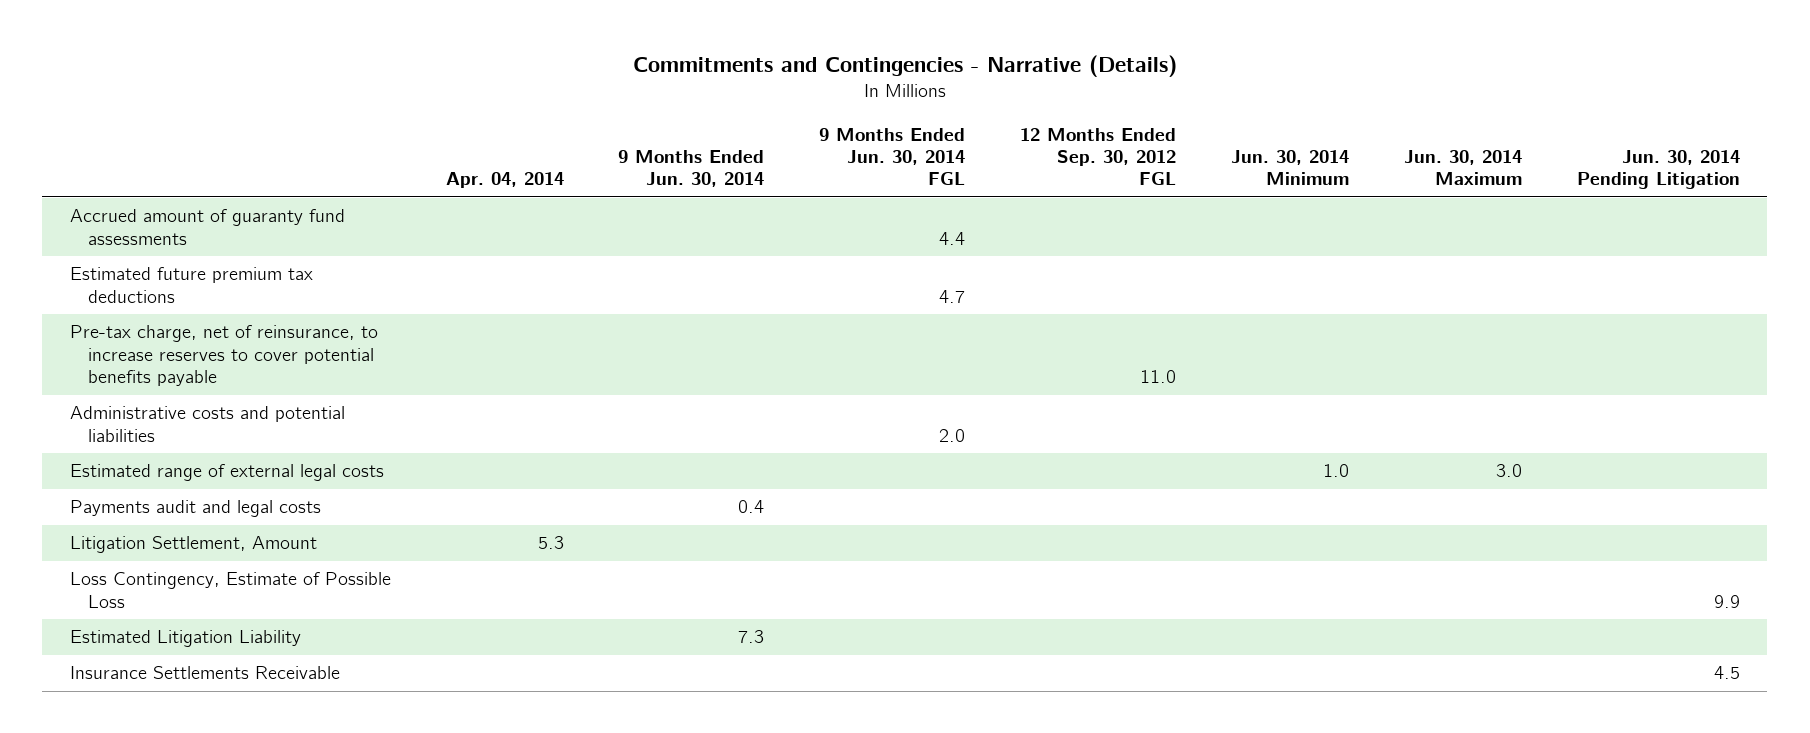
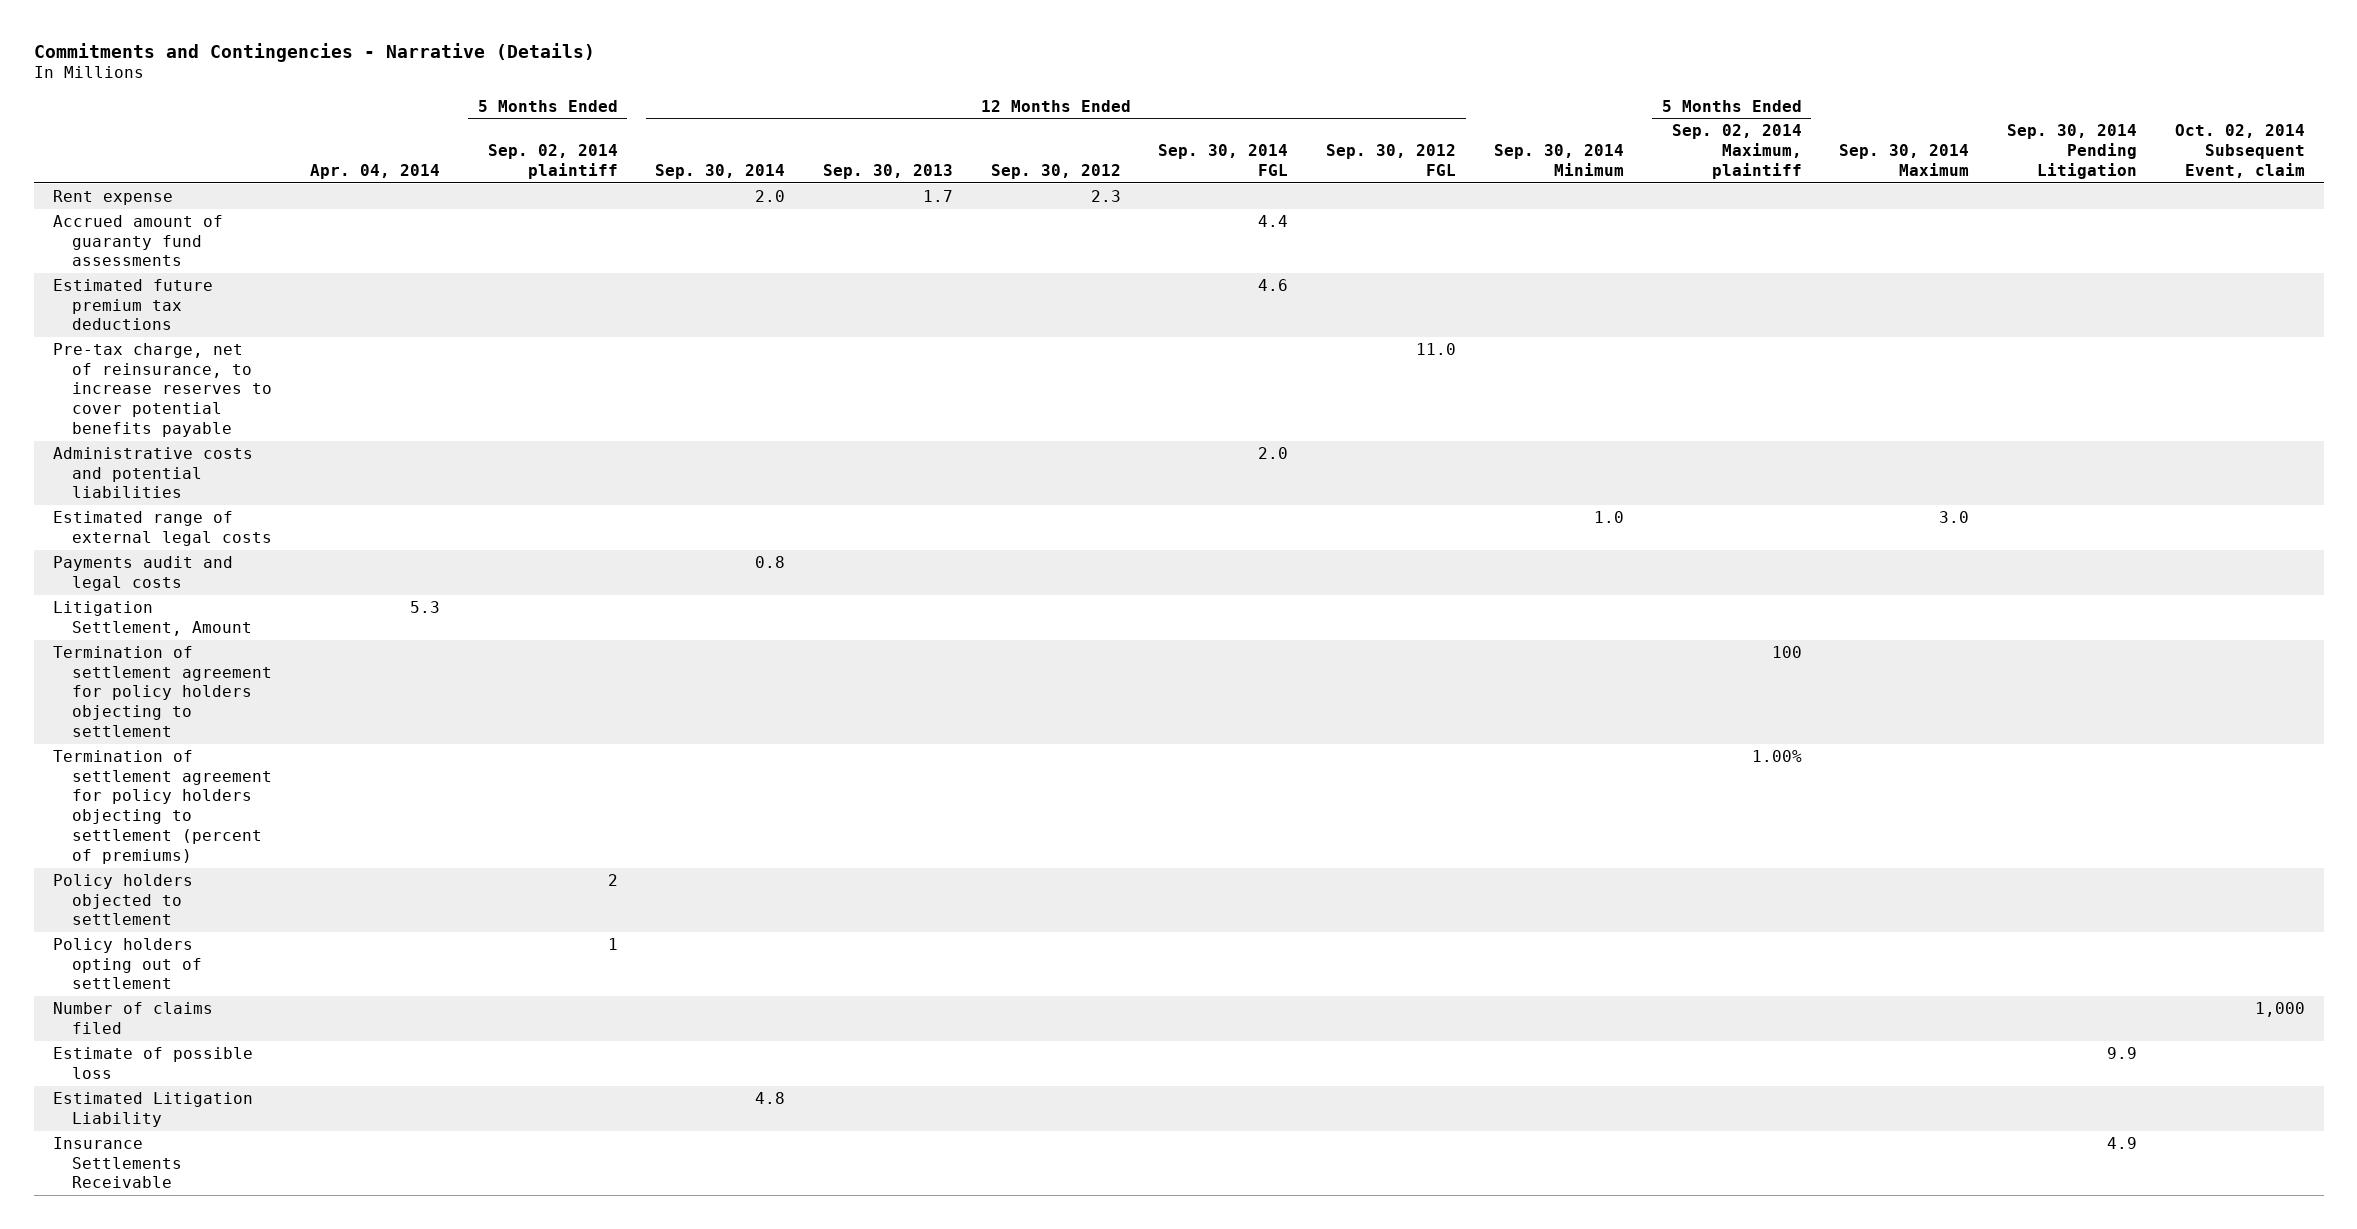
- | Apr. 04, 2014 | 9 Months Ended Jun. 30, 2014 | 9 Months Ended Jun. 30, 2014 FGL | 12 Months Ended Sep. 30, 2012 FGL | Jun. 30, 2014 Minimum | Jun. 30, 2014 Maximum | Jun. 30, 2014 Pending Litigation
+ | Apr. 04, 2014 | 5 Months Ended Sep. 02, 2014 plaintiff | 12 Months Ended Sep. 30, 2014 | 12 Months Ended Sep. 30, 2013 | 12 Months Ended Sep. 30, 2012 | 12 Months Ended Sep. 30, 2014 FGL | 12 Months Ended Sep. 30, 2012 FGL | Sep. 30, 2014 Minimum | 5 Months Ended Sep. 02, 2014 Maximum, plaintiff | Sep. 30, 2014 Maximum | Sep. 30, 2014 Pending Litigation | Oct. 02, 2014 Subsequent Event, claim
+ Rent expense | | | 2.0 | 1.7 | 2.3 | | | | | | |
- Loss Contingency, Estimate of Possible Loss | | | | | | | 9.9
+ Termination of settlement agreement for policy holders objecting to settlement | | | | | | | | | 100 | | |
+ Termination of settlement agreement for policy holders objecting to settlement (percent of premiums) | | | | | | | | | 1.00% | | |
+ Policy holders objected to settlement | | 2 | | | | | | | | | |
+ Policy holders opting out of settlement | | 1 | | | | | | | | | |
+ Number of claims filed | | | | | | | | | | | | 1,000
+ Estimate of possible loss | | | | | | | | | | | 9.9 |

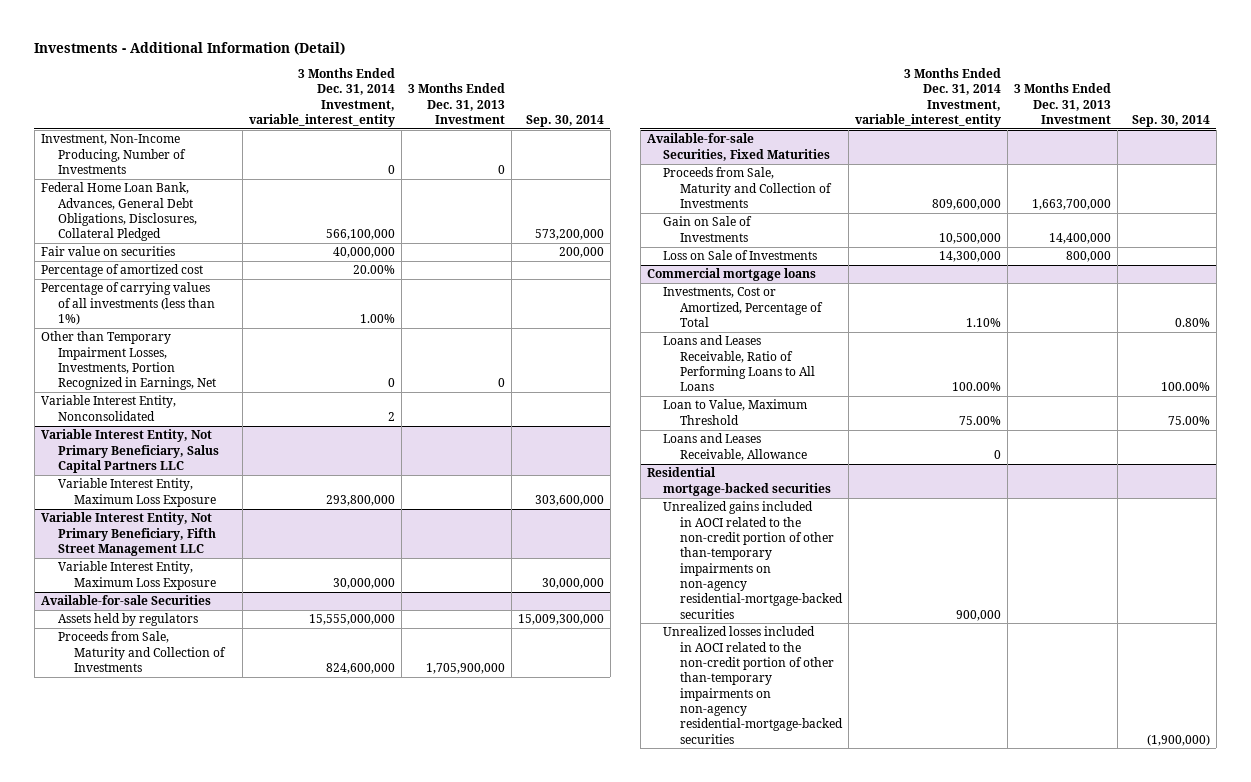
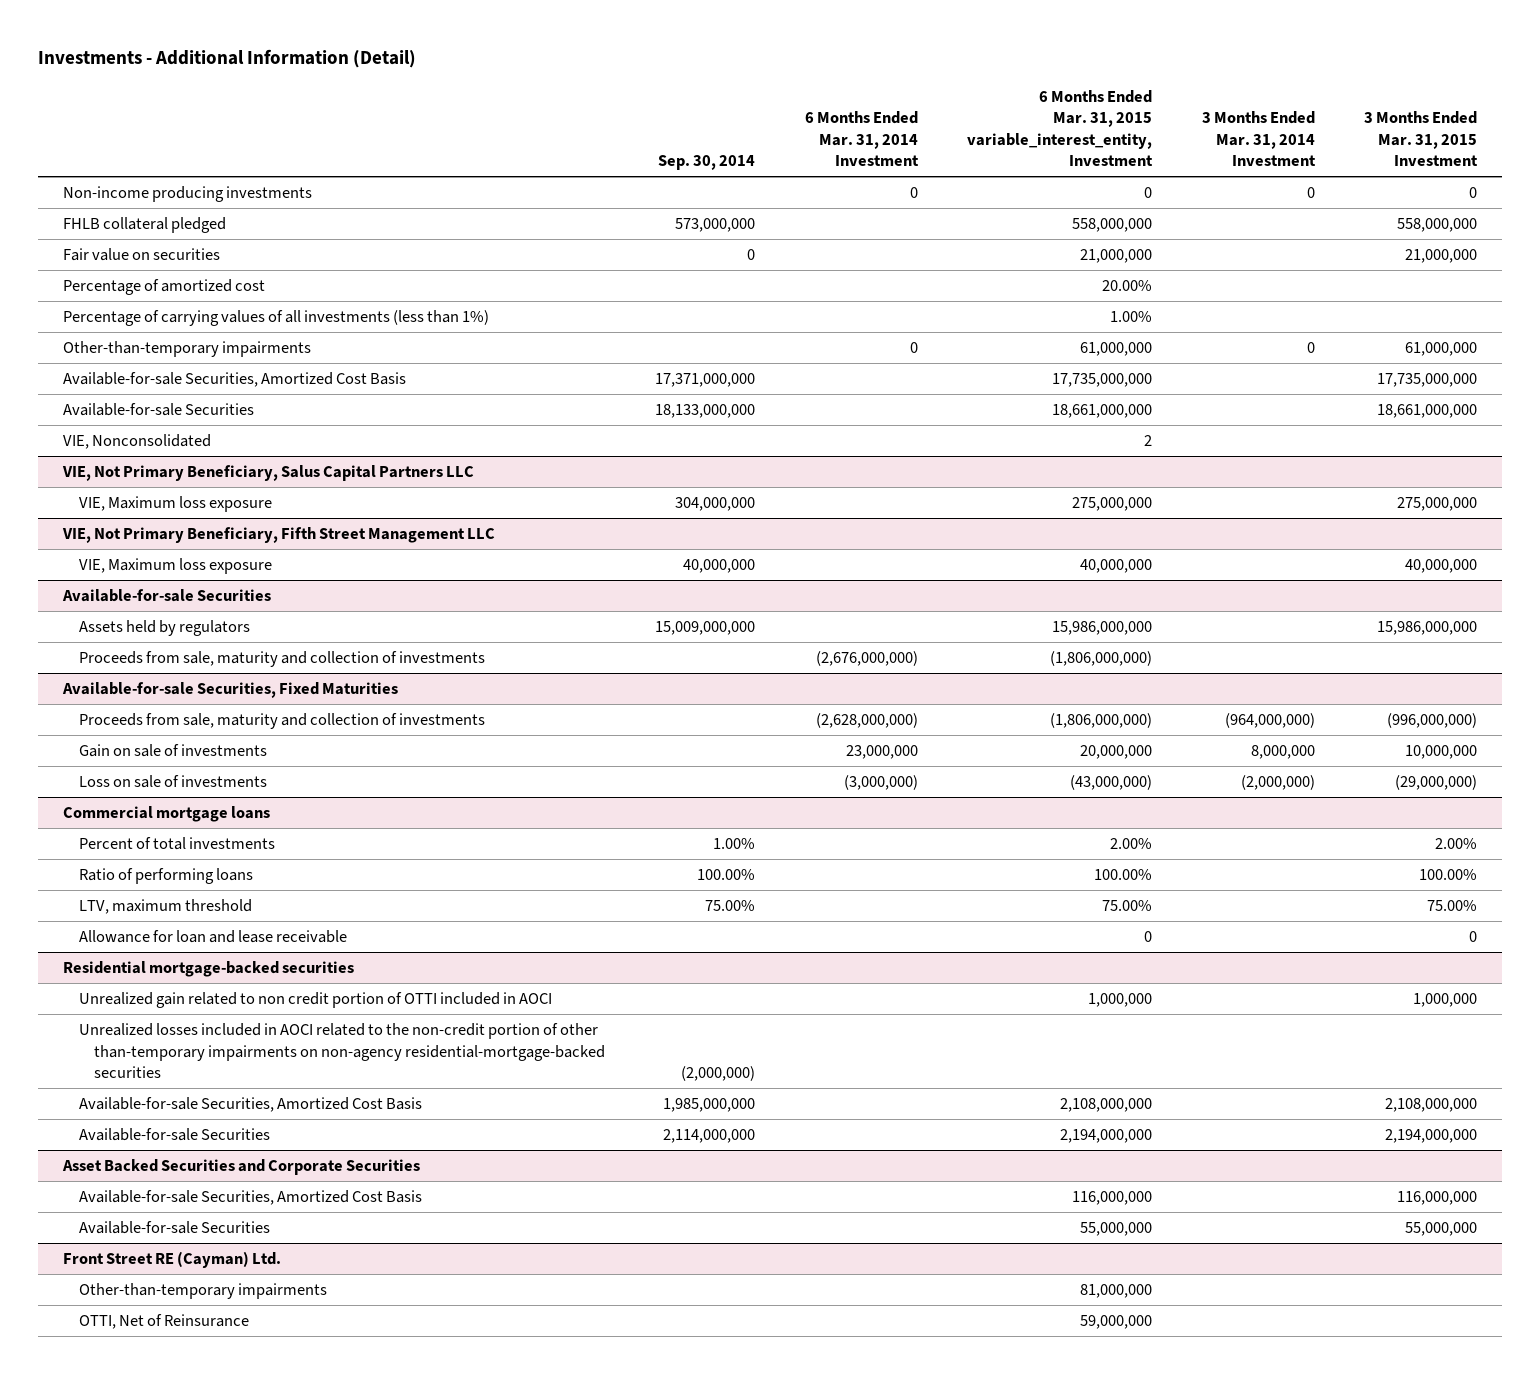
- | 3 Months Ended Dec. 31, 2014 Investment, variable_interest_entity | 3 Months Ended Dec. 31, 2013 Investment | Sep. 30, 2014
+ | Sep. 30, 2014 | 6 Months Ended Mar. 31, 2014 Investment | 6 Months Ended Mar. 31, 2015 variable_interest_entity, Investment | 3 Months Ended Mar. 31, 2014 Investment | 3 Months Ended Mar. 31, 2015 Investment
- Investment, Non-Income Producing, Number of Investments | 0 | 0 |
- Federal Home Loan Bank, Advances, General Debt Obligations, Disclosures, Collateral Pledged | 566,100,000 | | 573,200,000
- Fair value on securities | 40,000,000 | | 200,000
+ Non-income producing investments | | 0 | 0 | 0 | 0
+ FHLB collateral pledged | 573,000,000 | | 558,000,000 | | 558,000,000
+ Fair value on securities | 0 | | 21,000,000 | | 21,000,000
- Other than Temporary Impairment Losses, Investments, Portion Recognized in Earnings, Net | 0 | 0 |
- Variable Interest Entity, Nonconsolidated | 2 | |
- Variable Interest Entity, Not Primary Beneficiary, Salus Capital Partners LLC
- Variable Interest Entity, Maximum Loss Exposure | 293,800,000 | | 303,600,000
- Variable Interest Entity, Not Primary Beneficiary, Fifth Street Management LLC
- Variable Interest Entity, Maximum Loss Exposure | 30,000,000 | | 30,000,000
+ Other-than-temporary impairments | | 0 | 61,000,000 | 0 | 61,000,000
+ Available-for-sale Securities, Amortized Cost Basis | 17,371,000,000 | | 17,735,000,000 | | 17,735,000,000
+ Available-for-sale Securities | 18,133,000,000 | | 18,661,000,000 | | 18,661,000,000
+ VIE, Nonconsolidated | | | 2 | |
+ VIE, Not Primary Beneficiary, Salus Capital Partners LLC
+ VIE, Maximum loss exposure | 304,000,000 | | 275,000,000 | | 275,000,000
+ VIE, Not Primary Beneficiary, Fifth Street Management LLC
+ VIE, Maximum loss exposure | 40,000,000 | | 40,000,000 | | 40,000,000
@ Available-for-sale Securities
- Assets held by regulators | 15,555,000,000 | | 15,009,300,000
- Proceeds from Sale, Maturity and Collection of Investments | 824,600,000 | 1,705,900,000 |
+ Assets held by regulators | 15,009,000,000 | | 15,986,000,000 | | 15,986,000,000
+ Proceeds from sale, maturity and collection of investments | | (2,676,000,000) | (1,806,000,000) | |
@ Available-for-sale Securities, Fixed Maturities
- Proceeds from Sale, Maturity and Collection of Investments | 809,600,000 | 1,663,700,000 |
- Gain on Sale of Investments | 10,500,000 | 14,400,000 |
- Loss on Sale of Investments | 14,300,000 | 800,000 |
+ Proceeds from sale, maturity and collection of investments | | (2,628,000,000) | (1,806,000,000) | (964,000,000) | (996,000,000)
+ Gain on sale of investments | | 23,000,000 | 20,000,000 | 8,000,000 | 10,000,000
+ Loss on sale of investments | | (3,000,000) | (43,000,000) | (2,000,000) | (29,000,000)
@ Commercial mortgage loans
- Investments, Cost or Amortized, Percentage of Total | 1.10% | | 0.80%
- Loans and Leases Receivable, Ratio of Performing Loans to All Loans | 100.00% | | 100.00%
- Loan to Value, Maximum Threshold | 75.00% | | 75.00%
- Loans and Leases Receivable, Allowance | 0 | |
+ Percent of total investments | 1.00% | | 2.00% | | 2.00%
+ Ratio of performing loans | 100.00% | | 100.00% | | 100.00%
+ LTV, maximum threshold | 75.00% | | 75.00% | | 75.00%
+ Allowance for loan and lease receivable | | | 0 | | 0
@ Residential mortgage-backed securities
- Unrealized gains included in AOCI related to the non-credit portion of other than-temporary impairments on non-agency residential-mortgage-backed securities | 900,000 | |
- Unrealized losses included in AOCI related to the non-credit portion of other than-temporary impairments on non-agency residential-mortgage-backed securities | | | (1,900,000)
+ Unrealized gain related to non credit portion of OTTI included in AOCI | | | 1,000,000 | | 1,000,000
+ Unrealized losses included in AOCI related to the non-credit portion of other than-temporary impairments on non-agency residential-mortgage-backed securities | (2,000,000) | | | |
+ Available-for-sale Securities, Amortized Cost Basis | 1,985,000,000 | | 2,108,000,000 | | 2,108,000,000
+ Available-for-sale Securities | 2,114,000,000 | | 2,194,000,000 | | 2,194,000,000
+ Asset Backed Securities and Corporate Securities
+ Available-for-sale Securities, Amortized Cost Basis | | | 116,000,000 | | 116,000,000
+ Available-for-sale Securities | | | 55,000,000 | | 55,000,000
+ Front Street RE (Cayman) Ltd.
+ Other-than-temporary impairments | | | 81,000,000 | |
+ OTTI, Net of Reinsurance | | | 59,000,000 | |

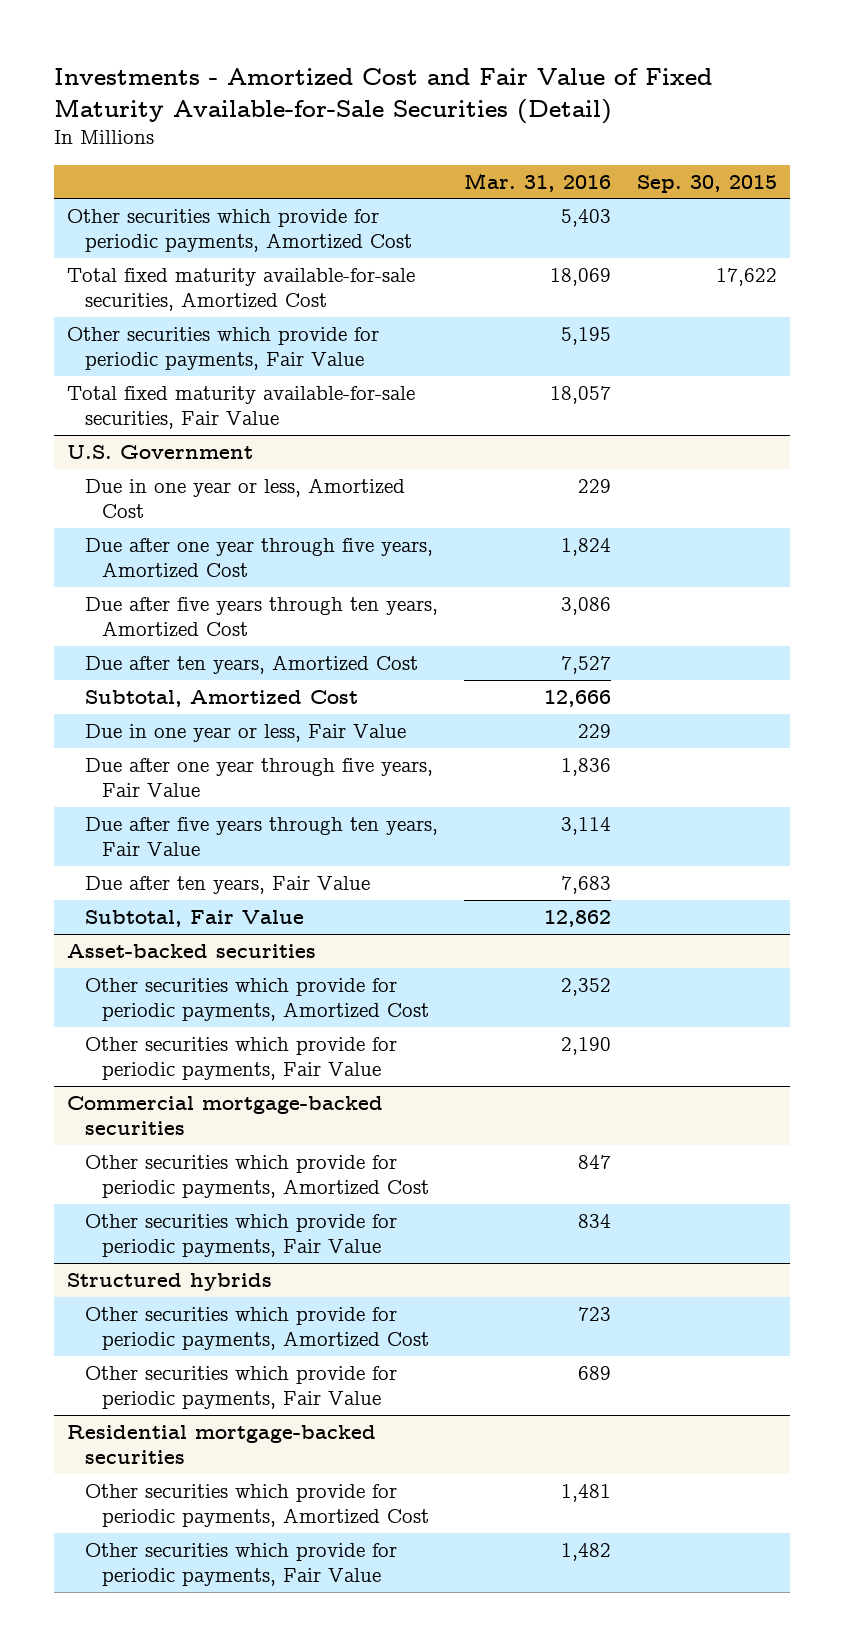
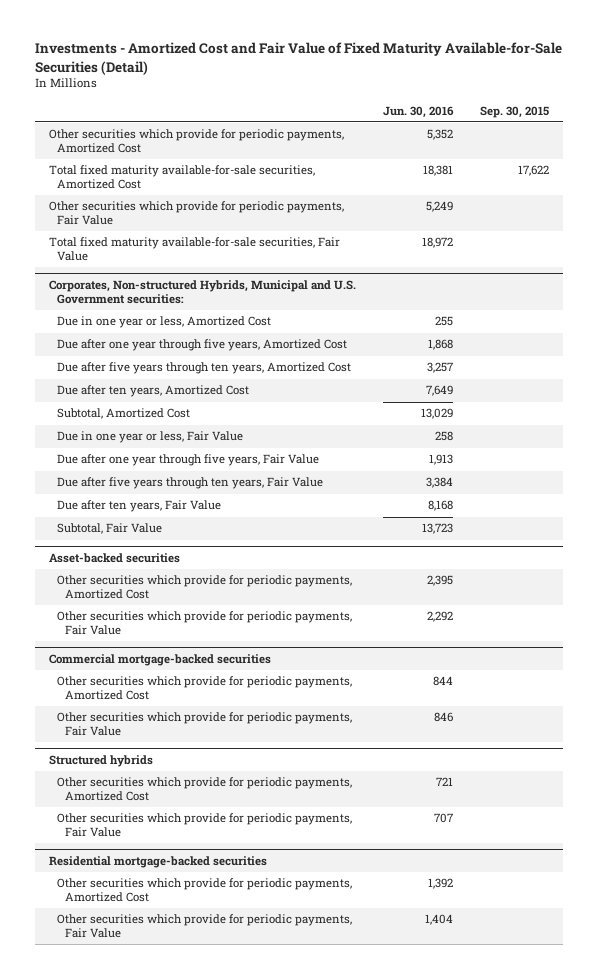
- | Mar. 31, 2016 | Sep. 30, 2015
+ | Jun. 30, 2016 | Sep. 30, 2015
- U.S. Government
+ Corporates, Non-structured Hybrids, Municipal and U.S. Government securities:

